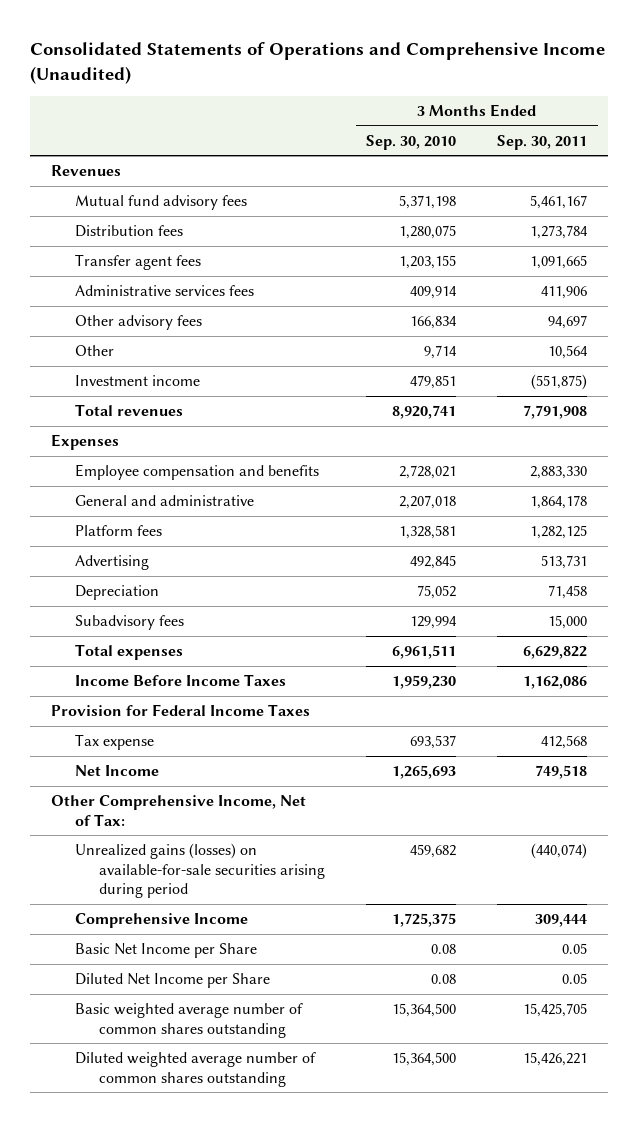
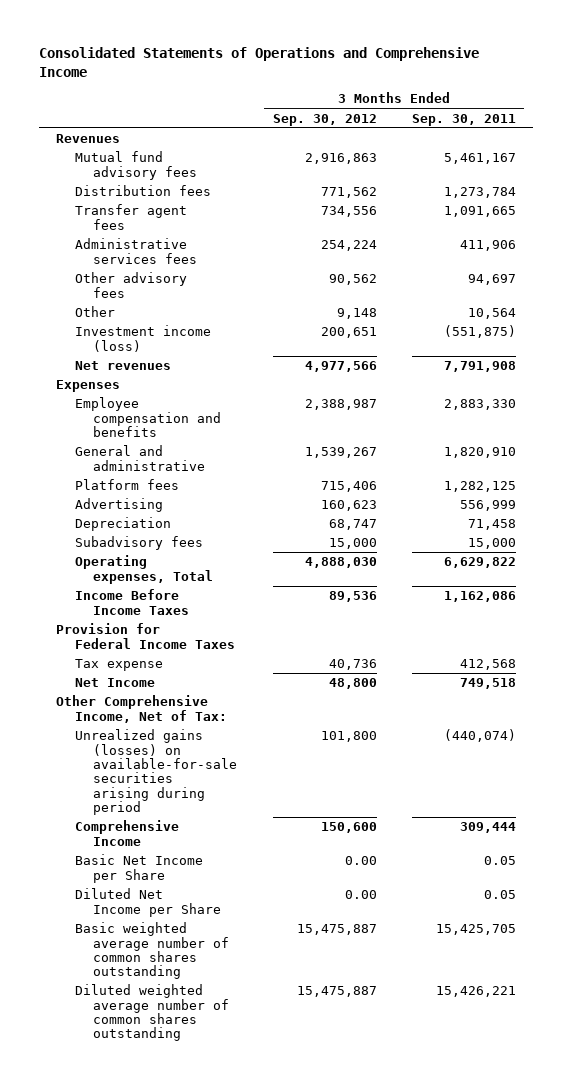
- Consolidated Statements of Operations and Comprehensive Income (Unaudited)
+ Consolidated Statements of Operations and Comprehensive Income
- | 3 Months Ended Sep. 30, 2010 | 3 Months Ended Sep. 30, 2011
+ | 3 Months Ended Sep. 30, 2012 | 3 Months Ended Sep. 30, 2011
- Investment income | 479,851 | (551,875)
- Total revenues | 8,920,741 | 7,791,908
+ Investment income (loss) | 200,651 | (551,875)
+ Net revenues | 4,977,566 | 7,791,908
- General and administrative | 2,207,018 | 1,864,178
+ General and administrative | 1,539,267 | 1,820,910
- Advertising | 492,845 | 513,731
+ Advertising | 160,623 | 556,999
- Total expenses | 6,961,511 | 6,629,822
+ Operating expenses, Total | 4,888,030 | 6,629,822

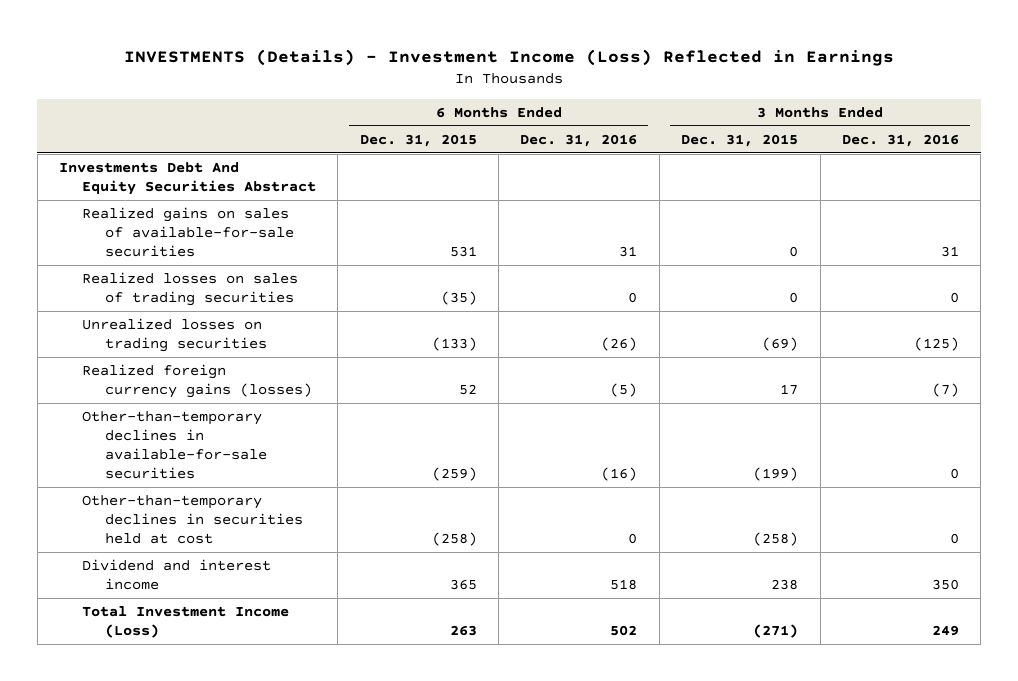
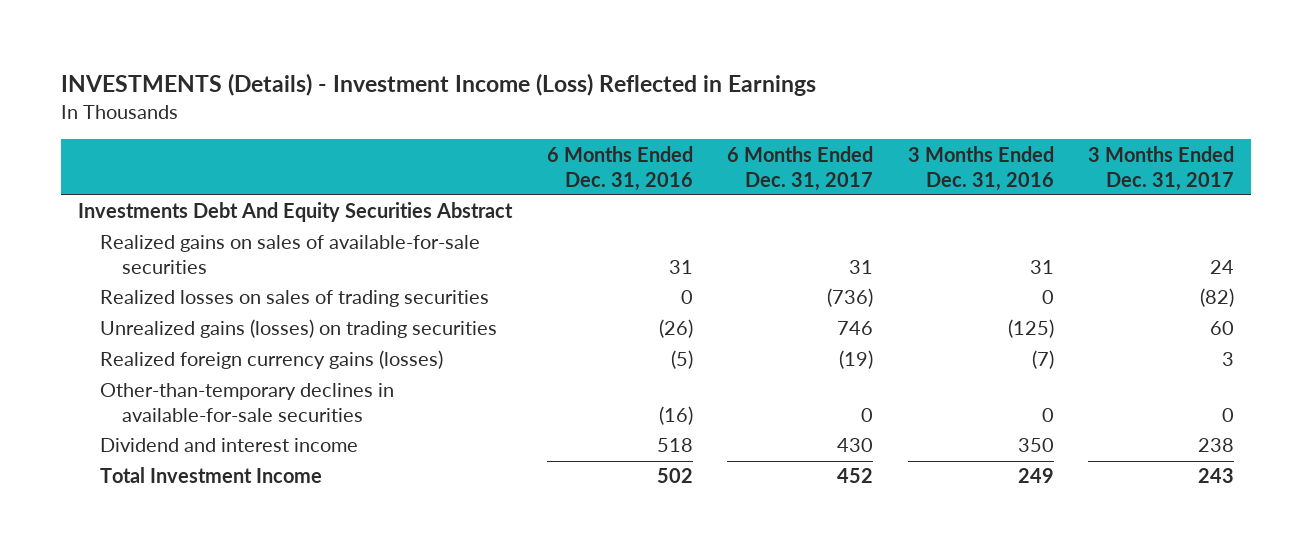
- | 6 Months Ended Dec. 31, 2015 | 6 Months Ended Dec. 31, 2016 | 3 Months Ended Dec. 31, 2015 | 3 Months Ended Dec. 31, 2016
+ | 6 Months Ended Dec. 31, 2016 | 6 Months Ended Dec. 31, 2017 | 3 Months Ended Dec. 31, 2016 | 3 Months Ended Dec. 31, 2017
- Unrealized losses on trading securities | (133) | (26) | (69) | (125)
+ Unrealized gains (losses) on trading securities | (26) | 746 | (125) | 60
- Other-than-temporary declines in securities held at cost | (258) | 0 | (258) | 0
- Total Investment Income (Loss) | 263 | 502 | (271) | 249
+ Total Investment Income | 502 | 452 | 249 | 243

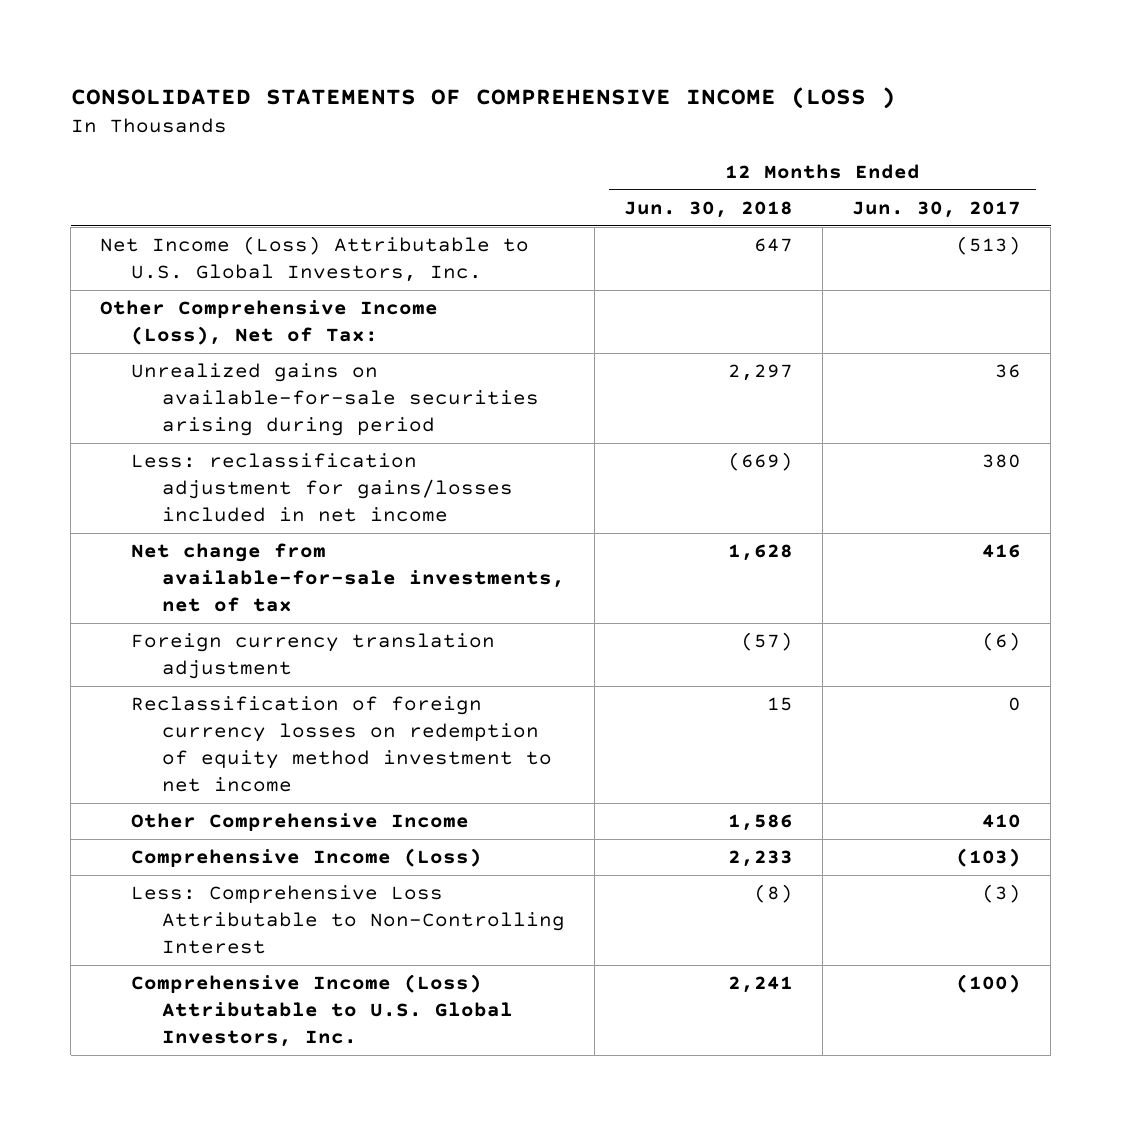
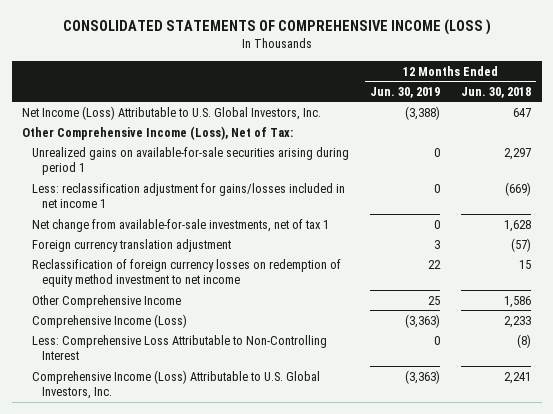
- | 12 Months Ended Jun. 30, 2018 | 12 Months Ended Jun. 30, 2017
+ | 12 Months Ended Jun. 30, 2019 | 12 Months Ended Jun. 30, 2018
- Unrealized gains on available-for-sale securities arising during period | 2,297 | 36
- Less: reclassification adjustment for gains/losses included in net income | (669) | 380
- Net change from available-for-sale investments, net of tax | 1,628 | 416
+ Unrealized gains on available-for-sale securities arising during period 1 | 0 | 2,297
+ Less: reclassification adjustment for gains/losses included in net income 1 | 0 | (669)
+ Net change from available-for-sale investments, net of tax 1 | 0 | 1,628

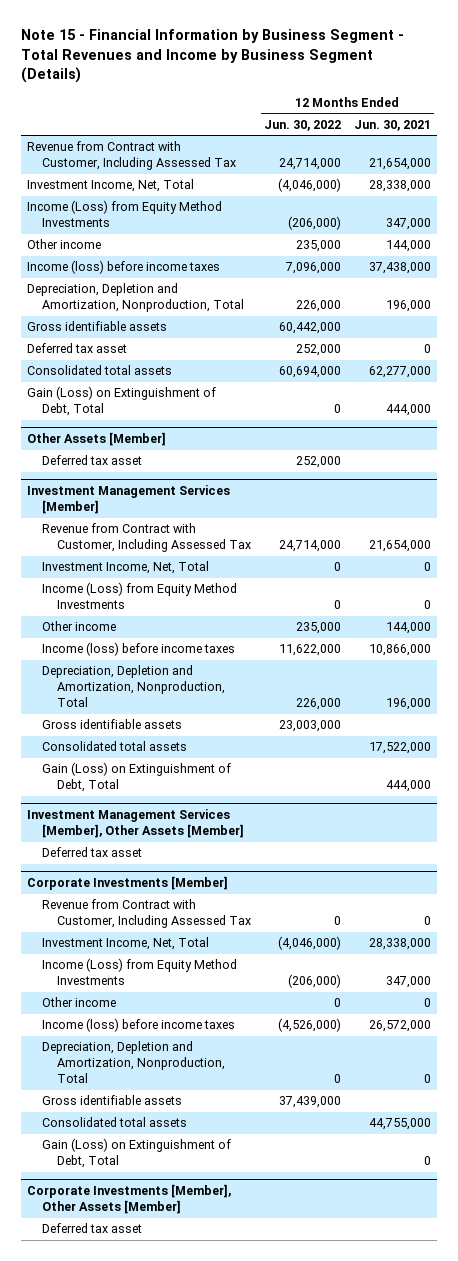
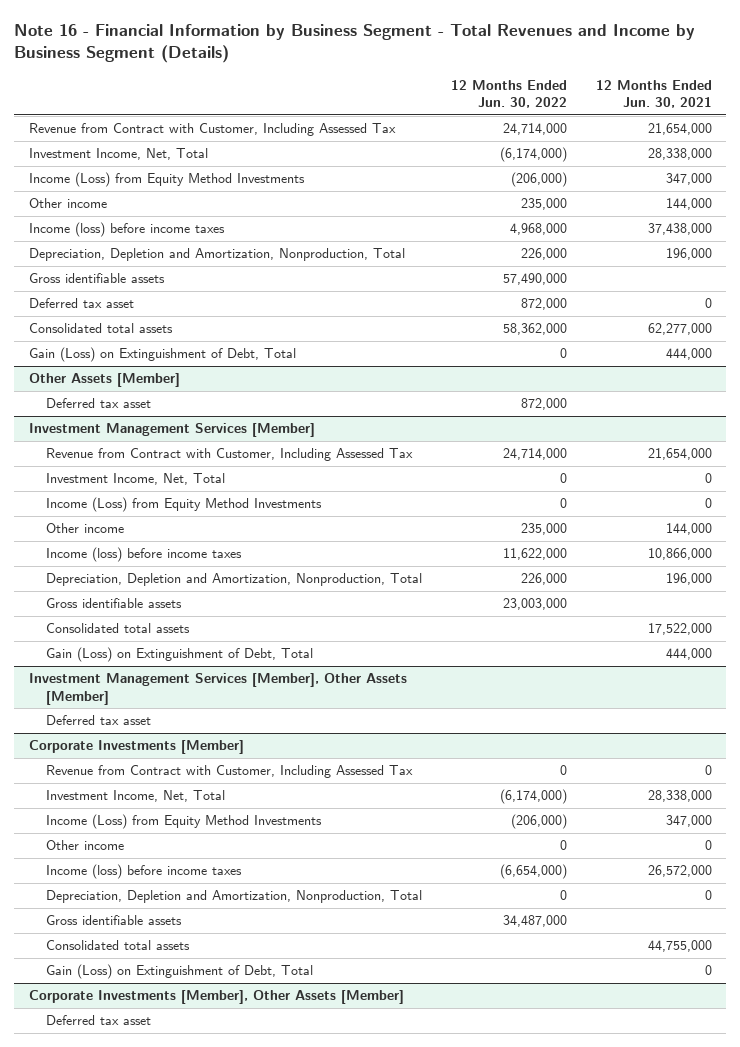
- Note 15 - Financial Information by Business Segment - Total Revenues and Income by Business Segment (Details)
+ Note 16 - Financial Information by Business Segment - Total Revenues and Income by Business Segment (Details)
- Investment Income, Net, Total | (4,046,000) | 28,338,000
+ Investment Income, Net, Total | (6,174,000) | 28,338,000
- Income (loss) before income taxes | 7,096,000 | 37,438,000
+ Income (loss) before income taxes | 4,968,000 | 37,438,000
- Gross identifiable assets | 60,442,000 |
- Deferred tax asset | 252,000 | 0
- Consolidated total assets | 60,694,000 | 62,277,000
+ Gross identifiable assets | 57,490,000 |
+ Deferred tax asset | 872,000 | 0
+ Consolidated total assets | 58,362,000 | 62,277,000
@ Other Assets [Member]
- Deferred tax asset | 252,000 |
+ Deferred tax asset | 872,000 |
@ Corporate Investments [Member]
- Investment Income, Net, Total | (4,046,000) | 28,338,000
+ Investment Income, Net, Total | (6,174,000) | 28,338,000
- Income (loss) before income taxes | (4,526,000) | 26,572,000
+ Income (loss) before income taxes | (6,654,000) | 26,572,000
- Gross identifiable assets | 37,439,000 |
+ Gross identifiable assets | 34,487,000 |

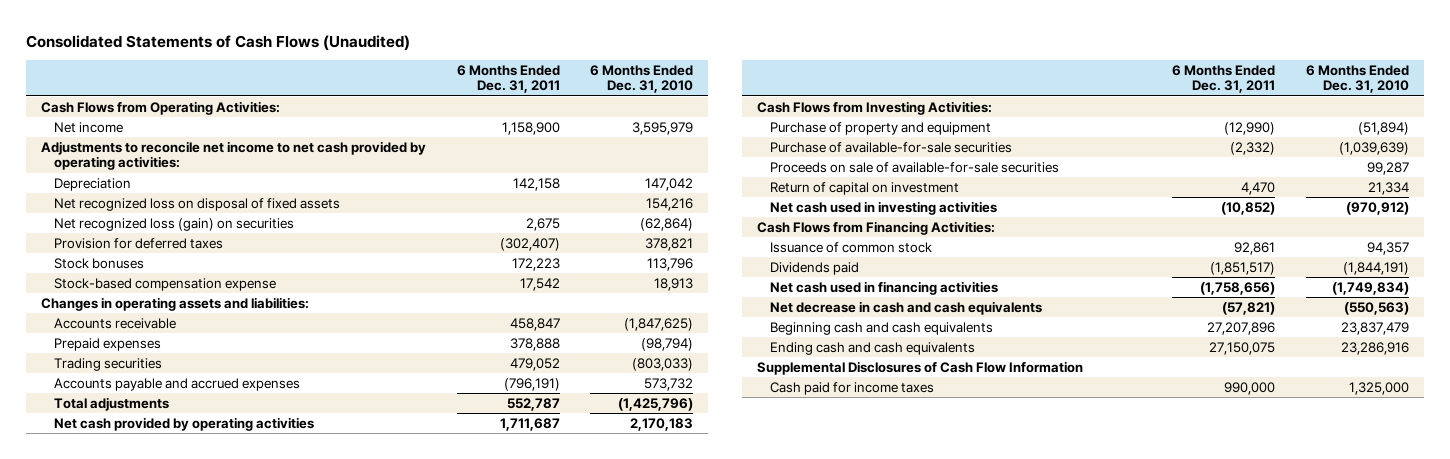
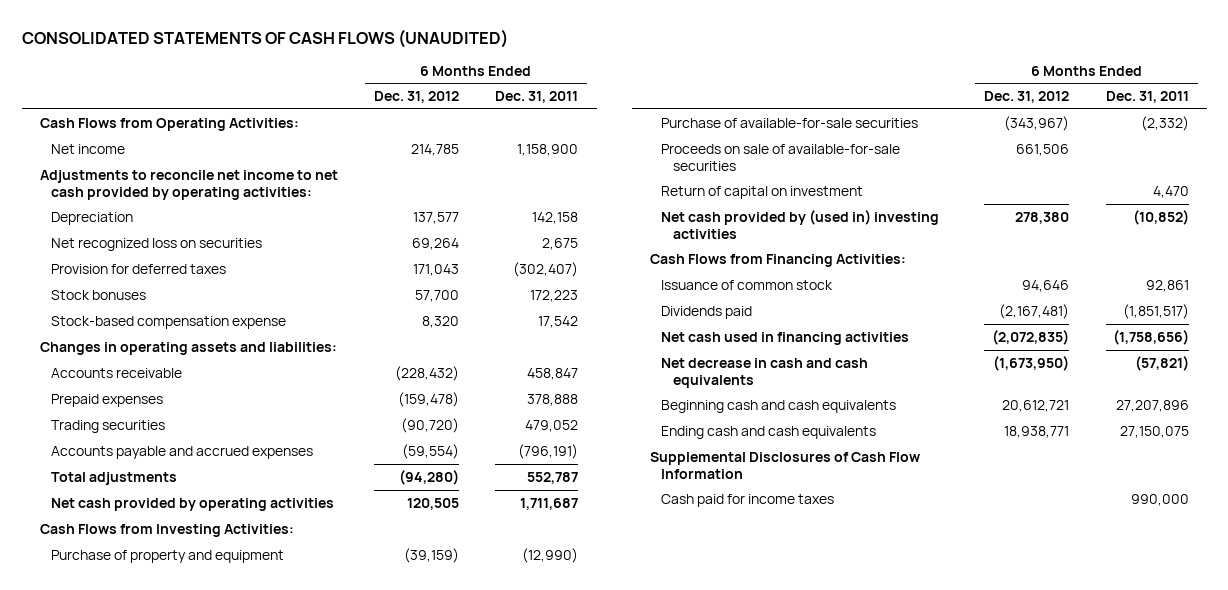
- Consolidated Statements of Cash Flows (Unaudited)
+ CONSOLIDATED STATEMENTS OF CASH FLOWS (UNAUDITED)
- | 6 Months Ended Dec. 31, 2011 | 6 Months Ended Dec. 31, 2010
+ | 6 Months Ended Dec. 31, 2012 | 6 Months Ended Dec. 31, 2011
- Net recognized loss on disposal of fixed assets | | 154,216
- Net recognized loss (gain) on securities | 2,675 | (62,864)
+ Net recognized loss on securities | 69,264 | 2,675
- Net cash used in investing activities | (10,852) | (970,912)
+ Net cash provided by (used in) investing activities | 278,380 | (10,852)

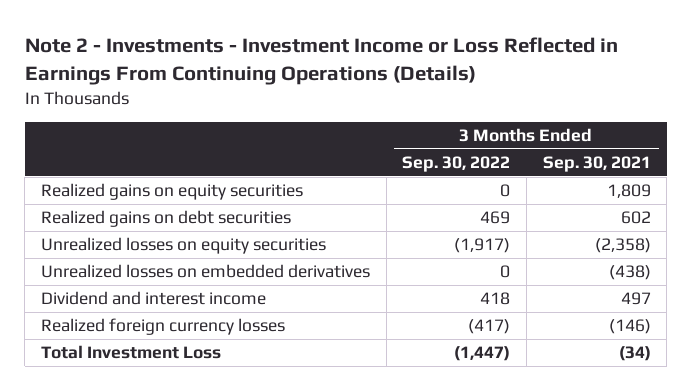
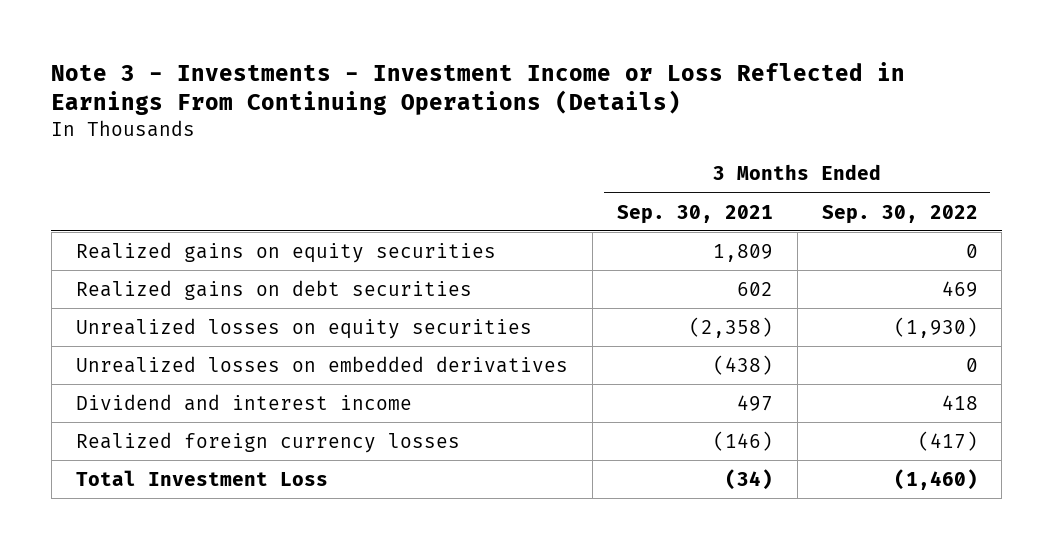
- Note 2 - Investments - Investment Income or Loss Reflected in Earnings From Continuing Operations (Details)
+ Note 3 - Investments - Investment Income or Loss Reflected in Earnings From Continuing Operations (Details)
- | 3 Months Ended Sep. 30, 2022 | 3 Months Ended Sep. 30, 2021
+ | 3 Months Ended Sep. 30, 2021 | 3 Months Ended Sep. 30, 2022
- Unrealized losses on equity securities | (1,917) | (2,358)
+ Unrealized losses on equity securities | (2,358) | (1,930)
- Total Investment Loss | (1,447) | (34)
+ Total Investment Loss | (34) | (1,460)

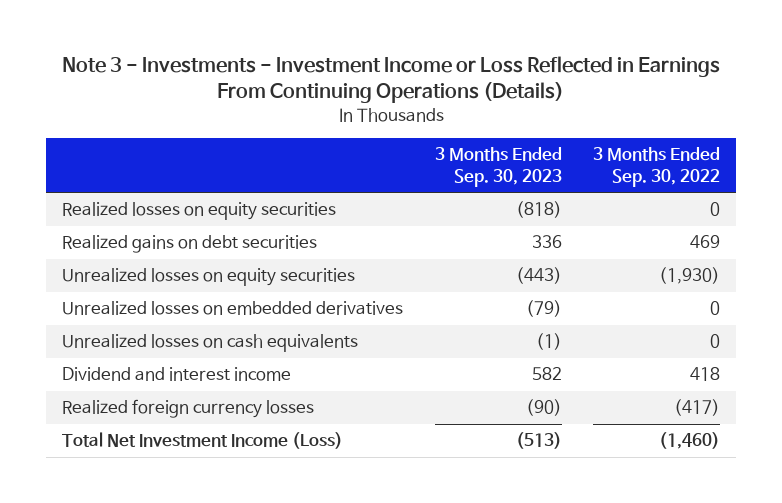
- | 3 Months Ended Sep. 30, 2021 | 3 Months Ended Sep. 30, 2022
+ | 3 Months Ended Sep. 30, 2023 | 3 Months Ended Sep. 30, 2022
- Realized gains on equity securities | 1,809 | 0
+ Realized losses on equity securities | (818) | 0
+ Unrealized losses on cash equivalents | (1) | 0
- Total Investment Loss | (34) | (1,460)
+ Total Net Investment Income (Loss) | (513) | (1,460)

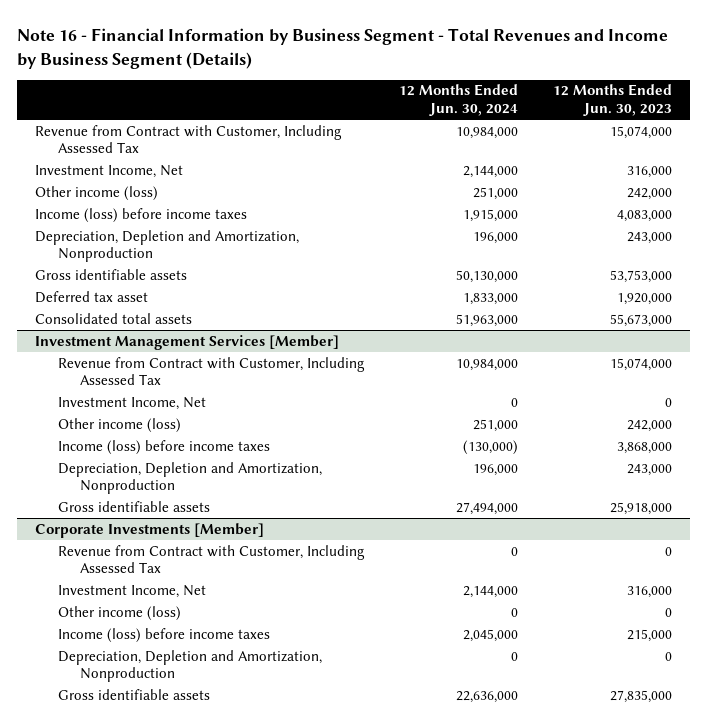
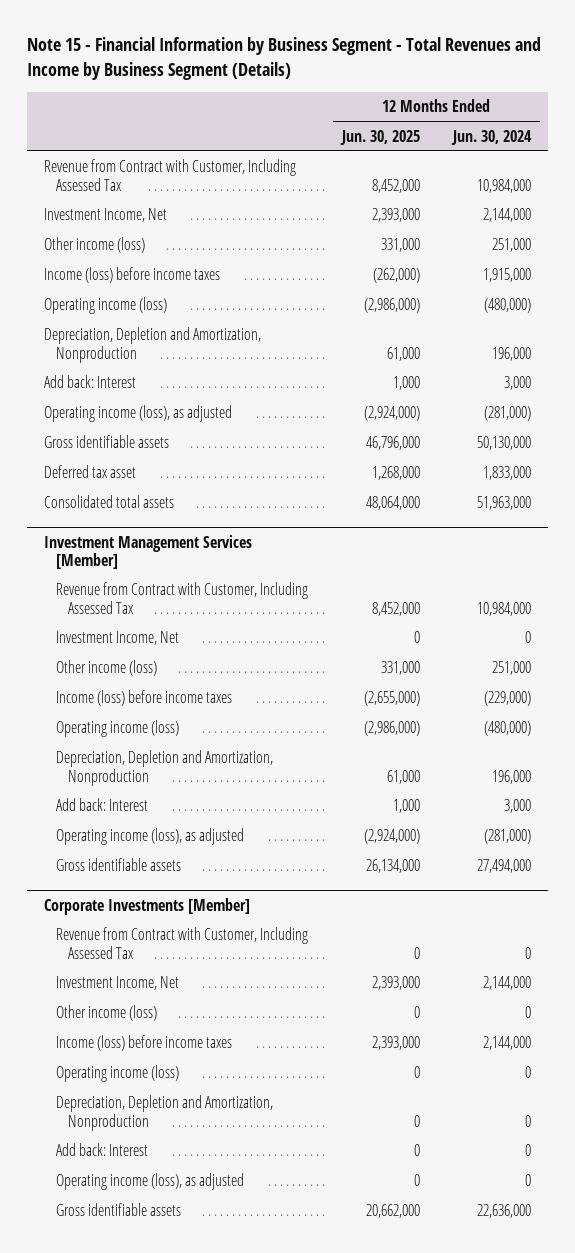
- Note 16 - Financial Information by Business Segment - Total Revenues and Income by Business Segment (Details)
+ Note 15 - Financial Information by Business Segment - Total Revenues and Income by Business Segment (Details)
- | 12 Months Ended Jun. 30, 2024 | 12 Months Ended Jun. 30, 2023
+ | 12 Months Ended Jun. 30, 2025 | 12 Months Ended Jun. 30, 2024
+ Operating income (loss) | (2,986,000) | (480,000)
+ Add back: Interest | 1,000 | 3,000
+ Operating income (loss), as adjusted | (2,924,000) | (281,000)
@ Investment Management Services [Member]
- Income (loss) before income taxes | (130,000) | 3,868,000
+ Income (loss) before income taxes | (2,655,000) | (229,000)
+ Operating income (loss) | (2,986,000) | (480,000)
+ Add back: Interest | 1,000 | 3,000
+ Operating income (loss), as adjusted | (2,924,000) | (281,000)
@ Corporate Investments [Member]
- Income (loss) before income taxes | 2,045,000 | 215,000
+ Income (loss) before income taxes | 2,393,000 | 2,144,000
+ Operating income (loss) | 0 | 0
+ Add back: Interest | 0 | 0
+ Operating income (loss), as adjusted | 0 | 0

